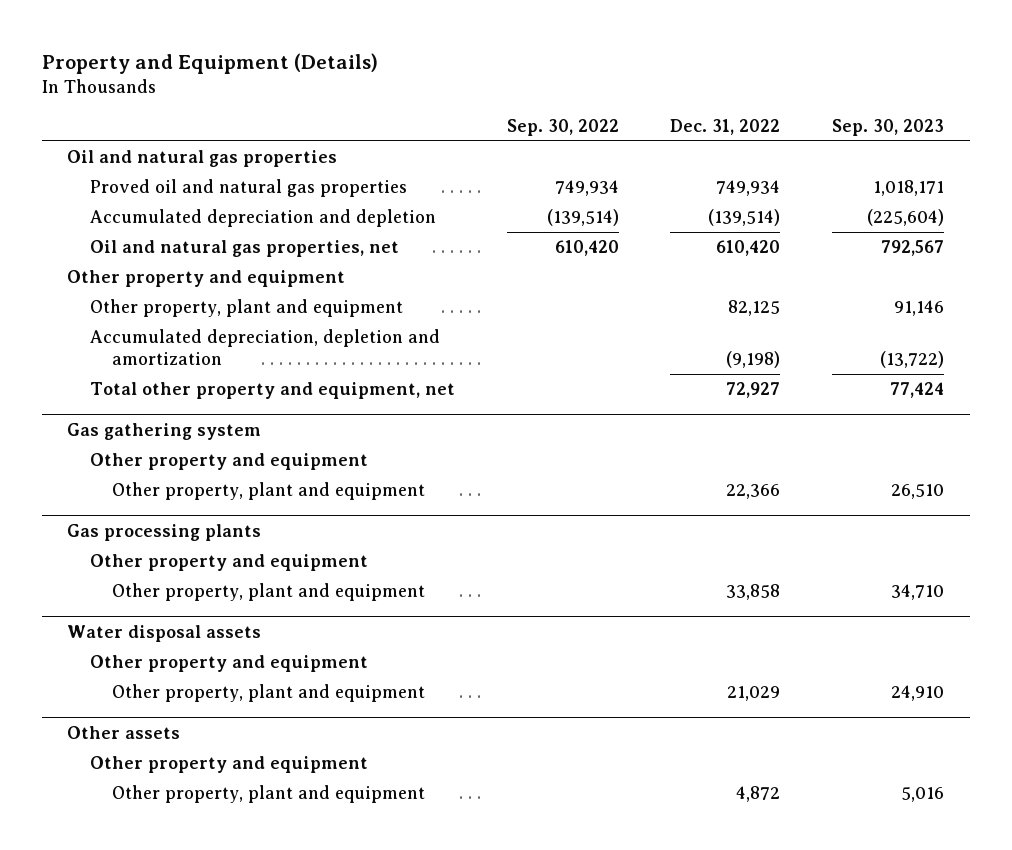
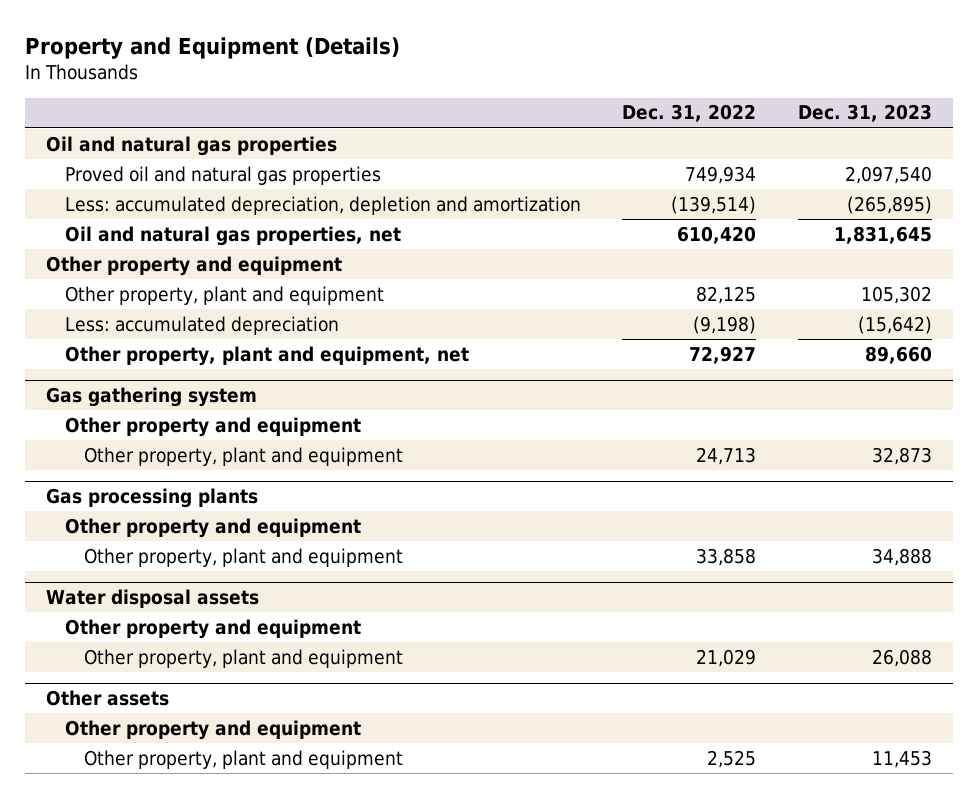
- | Sep. 30, 2022 | Dec. 31, 2022 | Sep. 30, 2023
+ | Dec. 31, 2022 | Dec. 31, 2023
- Accumulated depreciation and depletion | (139,514) | (139,514) | (225,604)
+ Less: accumulated depreciation, depletion and amortization | (139,514) | (265,895)
- Accumulated depreciation, depletion and amortization | | (9,198) | (13,722)
- Total other property and equipment, net | | 72,927 | 77,424
+ Less: accumulated depreciation | (9,198) | (15,642)
+ Other property, plant and equipment, net | 72,927 | 89,660
@ Gas gathering system
- Other property, plant and equipment | | 22,366 | 26,510
+ Other property, plant and equipment | 24,713 | 32,873
@ Other assets
- Other property, plant and equipment | | 4,872 | 5,016
+ Other property, plant and equipment | 2,525 | 11,453

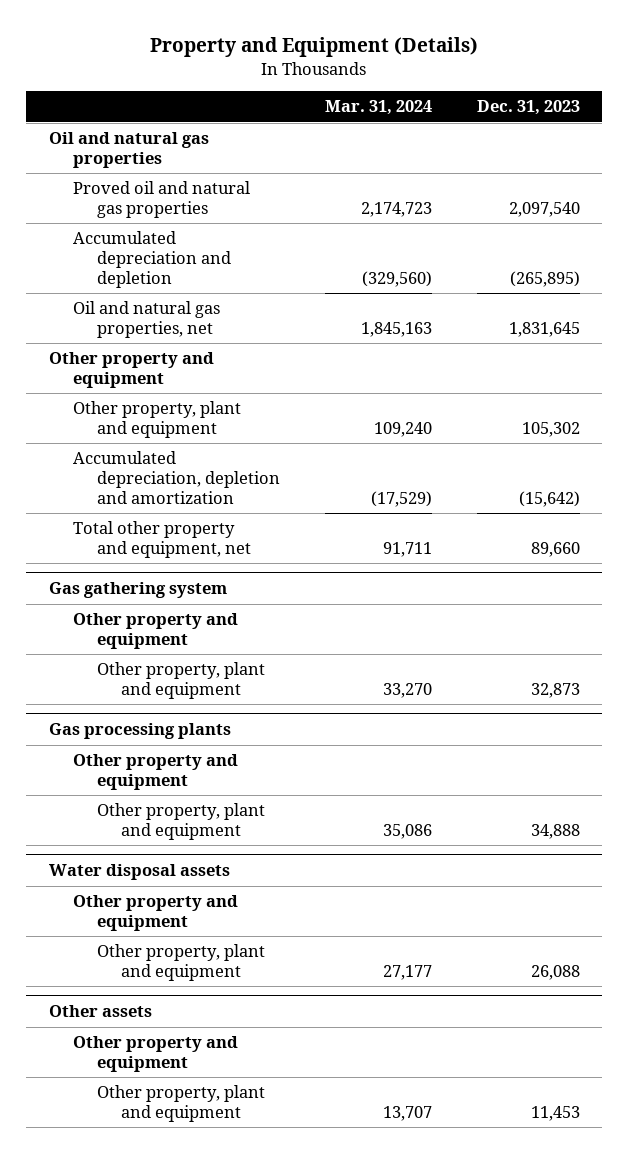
- | Dec. 31, 2022 | Dec. 31, 2023
+ | Mar. 31, 2024 | Dec. 31, 2023
- Less: accumulated depreciation, depletion and amortization | (139,514) | (265,895)
+ Accumulated depreciation and depletion | (329,560) | (265,895)
- Less: accumulated depreciation | (9,198) | (15,642)
- Other property, plant and equipment, net | 72,927 | 89,660
+ Accumulated depreciation, depletion and amortization | (17,529) | (15,642)
+ Total other property and equipment, net | 91,711 | 89,660

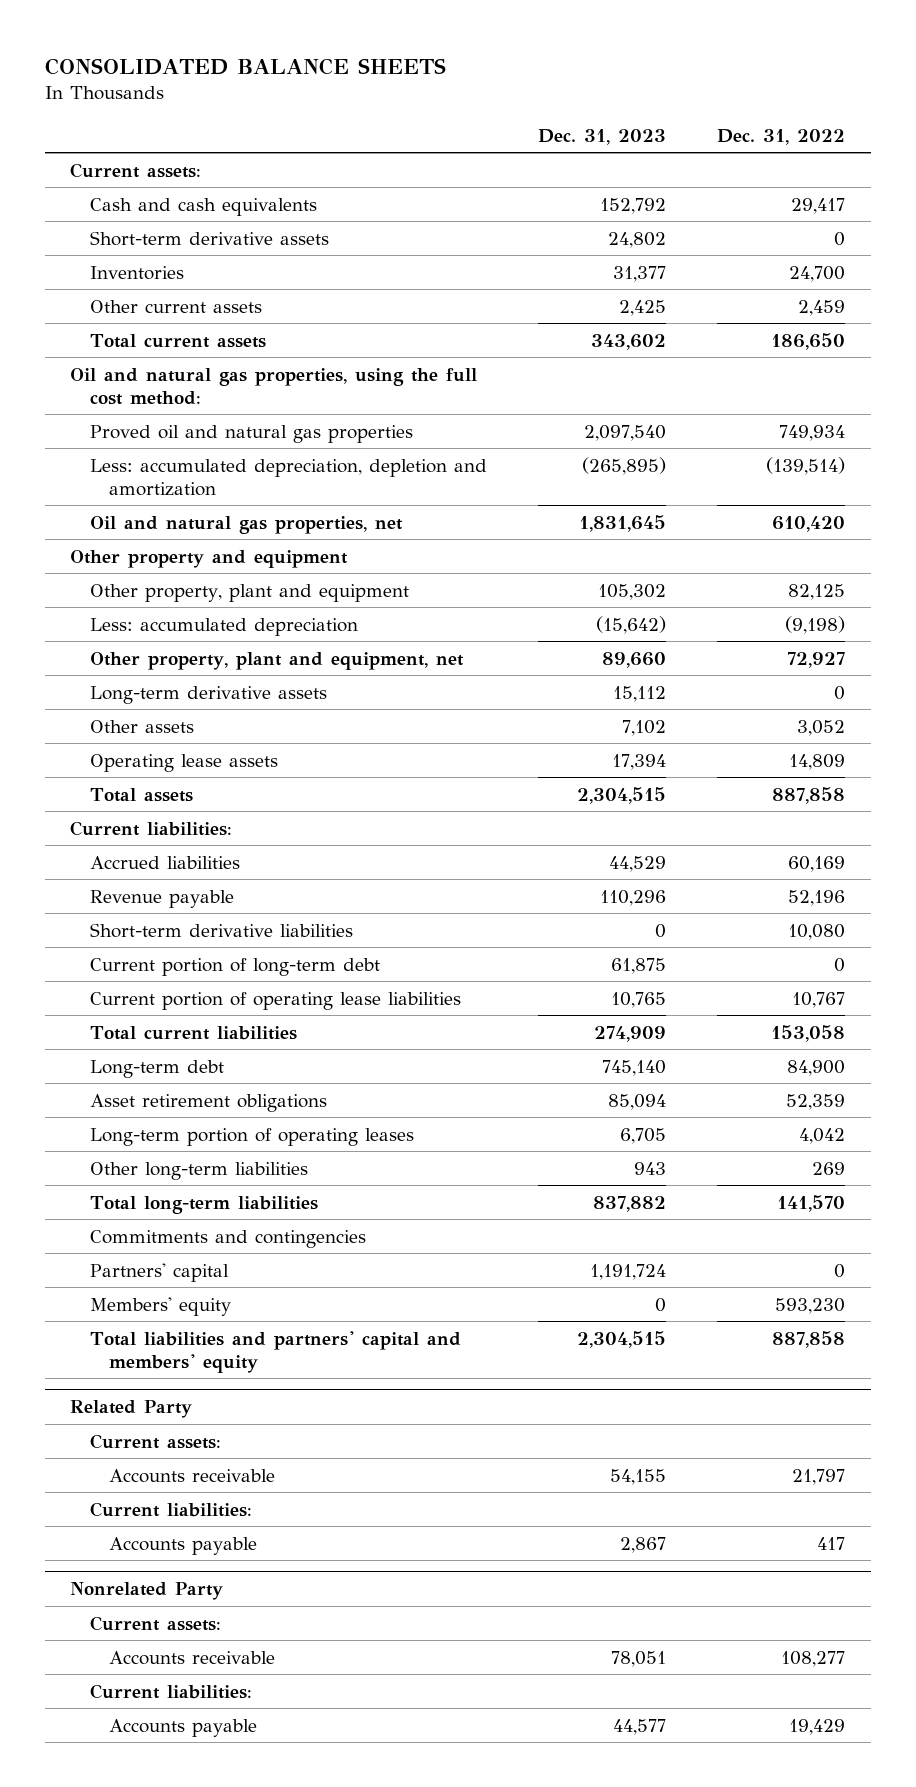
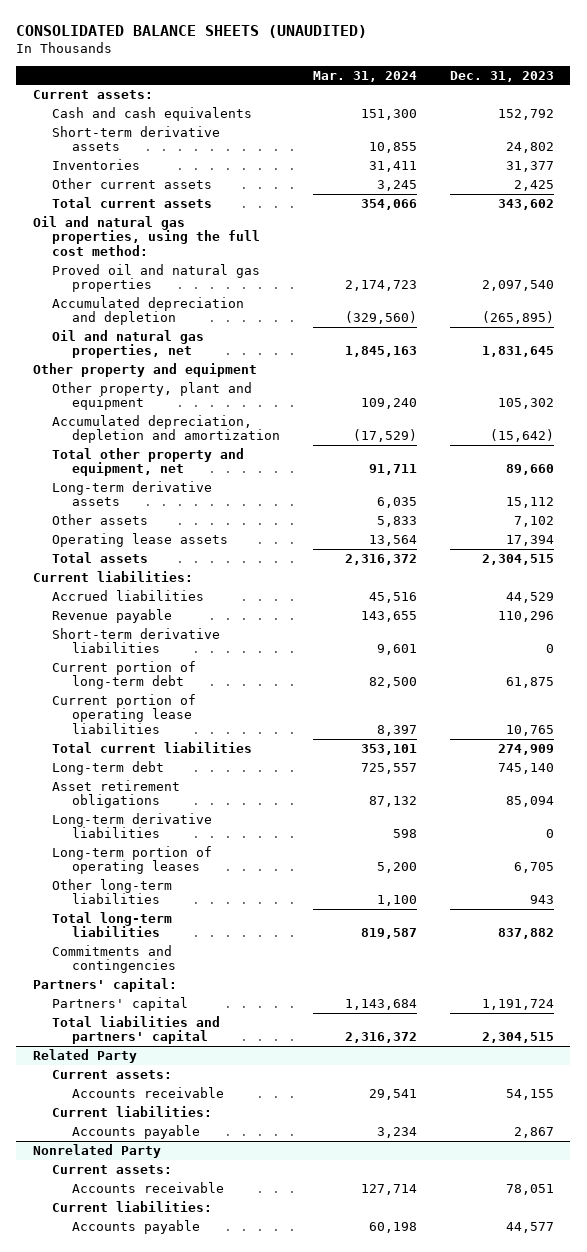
- CONSOLIDATED BALANCE SHEETS
+ CONSOLIDATED BALANCE SHEETS (UNAUDITED)
- | Dec. 31, 2023 | Dec. 31, 2022
+ | Mar. 31, 2024 | Dec. 31, 2023
- Less: accumulated depreciation, depletion and amortization | (265,895) | (139,514)
+ Accumulated depreciation and depletion | (329,560) | (265,895)
- Less: accumulated depreciation | (15,642) | (9,198)
- Other property, plant and equipment, net | 89,660 | 72,927
+ Accumulated depreciation, depletion and amortization | (17,529) | (15,642)
+ Total other property and equipment, net | 91,711 | 89,660
+ Long-term derivative liabilities | 598 | 0
+ Partners' capital:
- Members' equity | 0 | 593,230
- Total liabilities and partners' capital and members' equity | 2,304,515 | 887,858
+ Total liabilities and partners' capital | 2,316,372 | 2,304,515

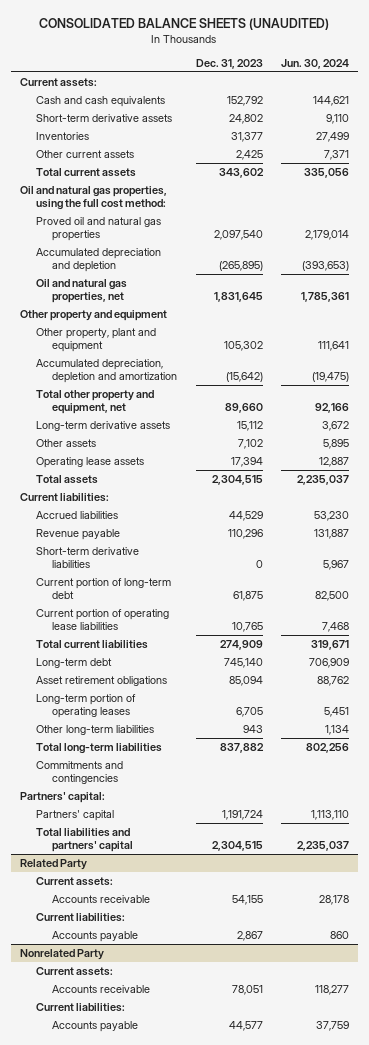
- | Mar. 31, 2024 | Dec. 31, 2023
+ | Dec. 31, 2023 | Jun. 30, 2024
- Long-term derivative liabilities | 598 | 0

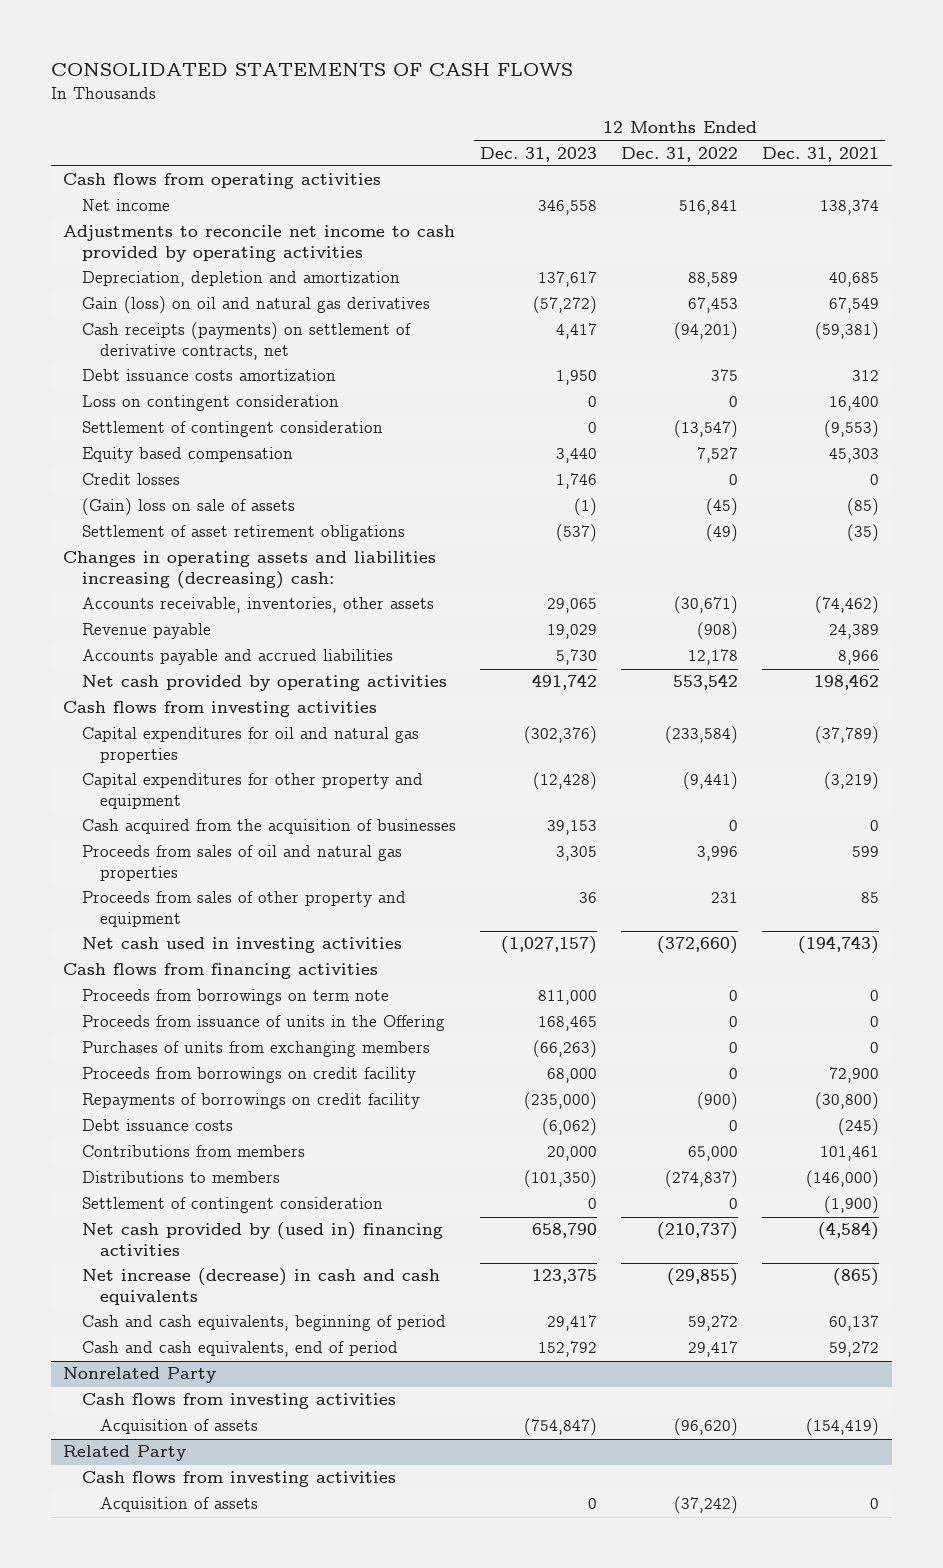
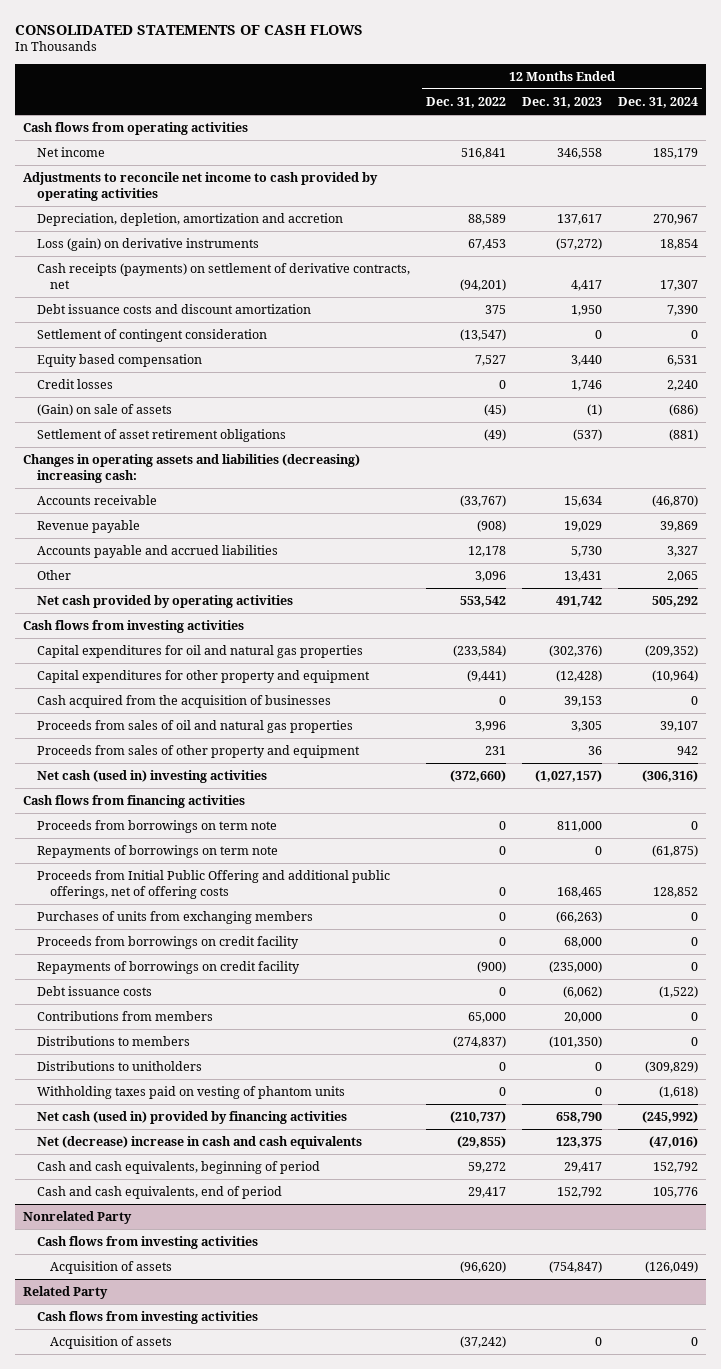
- | 12 Months Ended Dec. 31, 2023 | 12 Months Ended Dec. 31, 2022 | 12 Months Ended Dec. 31, 2021
+ | 12 Months Ended Dec. 31, 2022 | 12 Months Ended Dec. 31, 2023 | 12 Months Ended Dec. 31, 2024
- Depreciation, depletion and amortization | 137,617 | 88,589 | 40,685
- Gain (loss) on oil and natural gas derivatives | (57,272) | 67,453 | 67,549
+ Depreciation, depletion, amortization and accretion | 88,589 | 137,617 | 270,967
+ Loss (gain) on derivative instruments | 67,453 | (57,272) | 18,854
- Debt issuance costs amortization | 1,950 | 375 | 312
- Loss on contingent consideration | 0 | 0 | 16,400
+ Debt issuance costs and discount amortization | 375 | 1,950 | 7,390
- (Gain) loss on sale of assets | (1) | (45) | (85)
+ (Gain) on sale of assets | (45) | (1) | (686)
- Changes in operating assets and liabilities increasing (decreasing) cash:
- Accounts receivable, inventories, other assets | 29,065 | (30,671) | (74,462)
+ Changes in operating assets and liabilities (decreasing) increasing cash:
+ Accounts receivable | (33,767) | 15,634 | (46,870)
+ Other | 3,096 | 13,431 | 2,065
- Net cash used in investing activities | (1,027,157) | (372,660) | (194,743)
+ Net cash (used in) investing activities | (372,660) | (1,027,157) | (306,316)
- Proceeds from issuance of units in the Offering | 168,465 | 0 | 0
+ Repayments of borrowings on term note | 0 | 0 | (61,875)
+ Proceeds from Initial Public Offering and additional public offerings, net of offering costs | 0 | 168,465 | 128,852
- Settlement of contingent consideration | 0 | 0 | (1,900)
- Net cash provided by (used in) financing activities | 658,790 | (210,737) | (4,584)
- Net increase (decrease) in cash and cash equivalents | 123,375 | (29,855) | (865)
+ Distributions to unitholders | 0 | 0 | (309,829)
+ Withholding taxes paid on vesting of phantom units | 0 | 0 | (1,618)
+ Net cash (used in) provided by financing activities | (210,737) | 658,790 | (245,992)
+ Net (decrease) increase in cash and cash equivalents | (29,855) | 123,375 | (47,016)

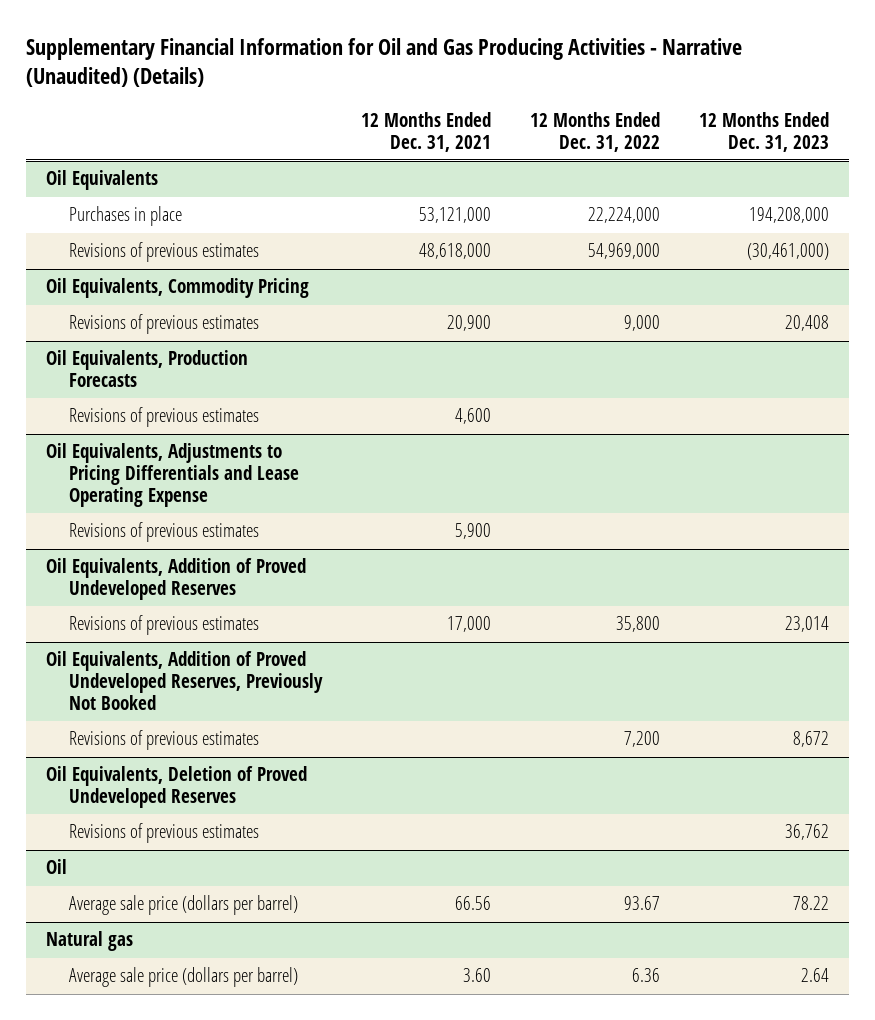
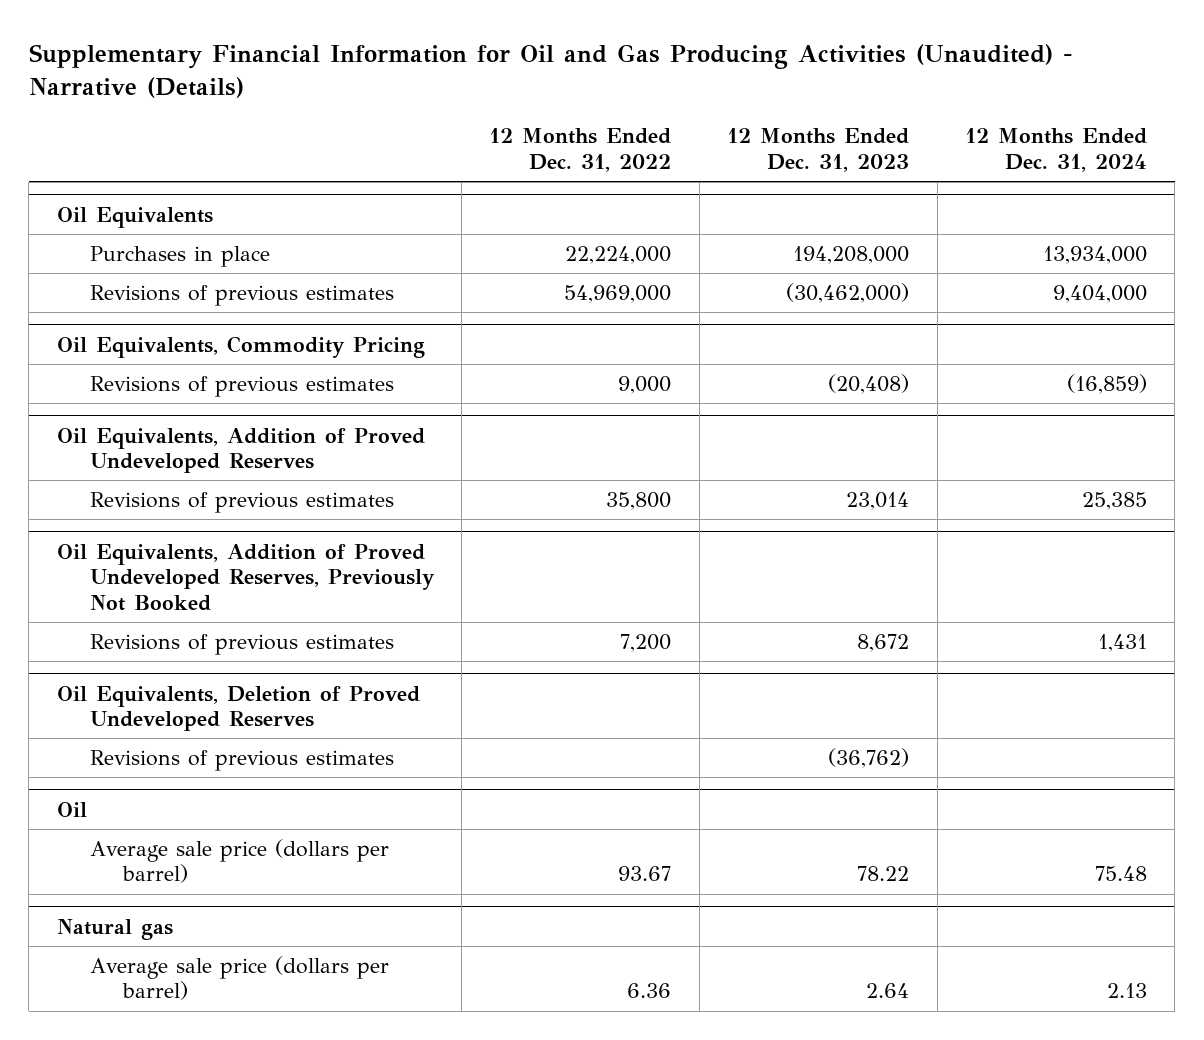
- Supplementary Financial Information for Oil and Gas Producing Activities - Narrative (Unaudited) (Details)
+ Supplementary Financial Information for Oil and Gas Producing Activities (Unaudited) - Narrative (Details)
- | 12 Months Ended Dec. 31, 2021 | 12 Months Ended Dec. 31, 2022 | 12 Months Ended Dec. 31, 2023
+ | 12 Months Ended Dec. 31, 2022 | 12 Months Ended Dec. 31, 2023 | 12 Months Ended Dec. 31, 2024
@ Oil Equivalents
- Revisions of previous estimates | 48,618,000 | 54,969,000 | (30,461,000)
+ Revisions of previous estimates | 54,969,000 | (30,462,000) | 9,404,000
@ Oil Equivalents, Commodity Pricing
- Revisions of previous estimates | 20,900 | 9,000 | 20,408
- Oil Equivalents, Production Forecasts
- Revisions of previous estimates | 4,600 | |
- Oil Equivalents, Adjustments to Pricing Differentials and Lease Operating Expense
- Revisions of previous estimates | 5,900 | |
@ Oil Equivalents, Commodity Pricing
+ Revisions of previous estimates | 9,000 | (20,408) | (16,859)
@ Oil Equivalents, Deletion of Proved Undeveloped Reserves
- Revisions of previous estimates | | | 36,762
+ Revisions of previous estimates | | (36,762) |

